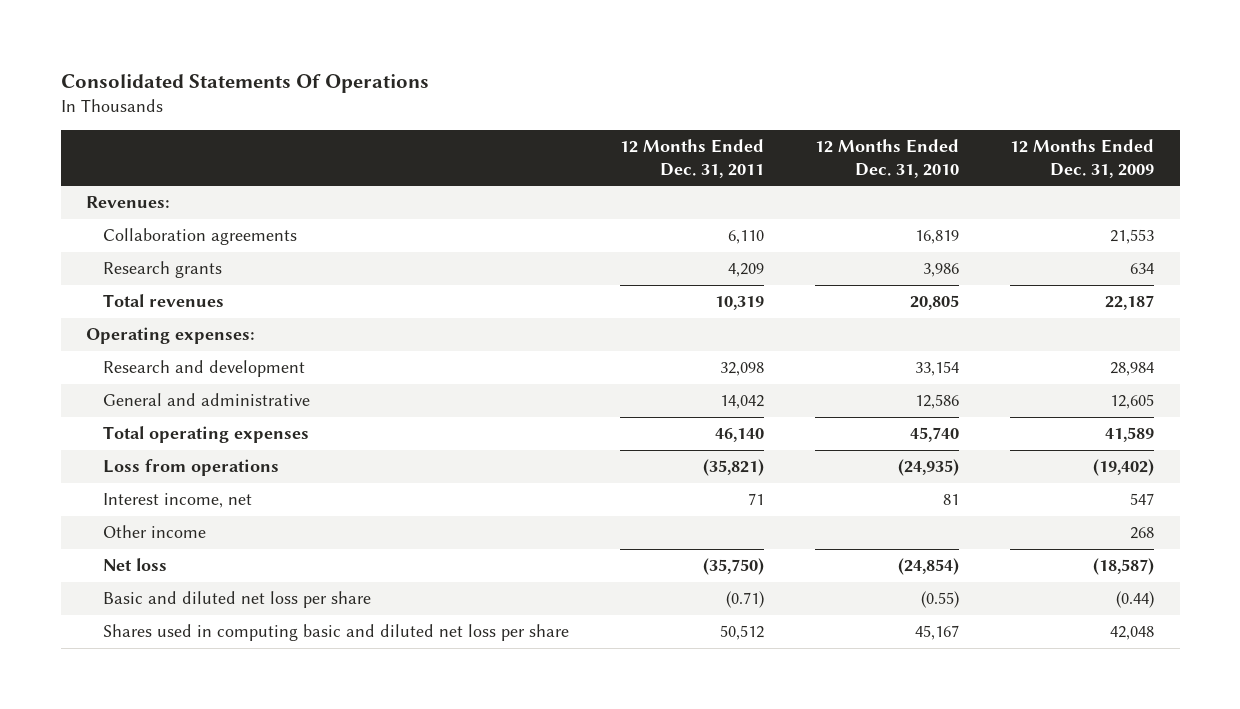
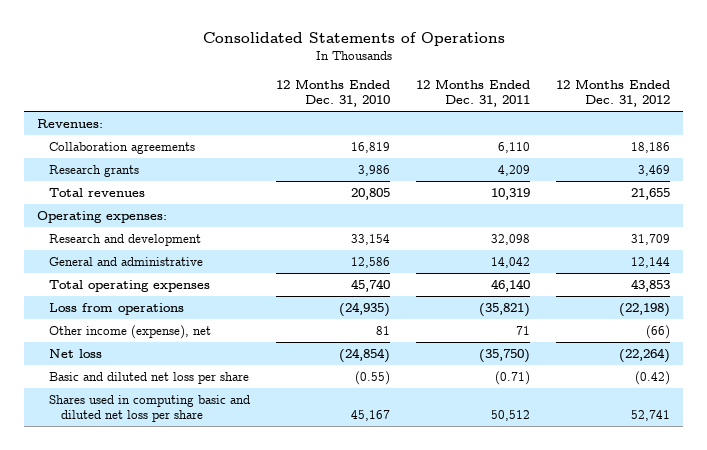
- Consolidated Statements Of Operations
+ Consolidated Statements of Operations
- | 12 Months Ended Dec. 31, 2011 | 12 Months Ended Dec. 31, 2010 | 12 Months Ended Dec. 31, 2009
+ | 12 Months Ended Dec. 31, 2010 | 12 Months Ended Dec. 31, 2011 | 12 Months Ended Dec. 31, 2012
- Interest income, net | 71 | 81 | 547
- Other income | | | 268
+ Other income (expense), net | 81 | 71 | (66)

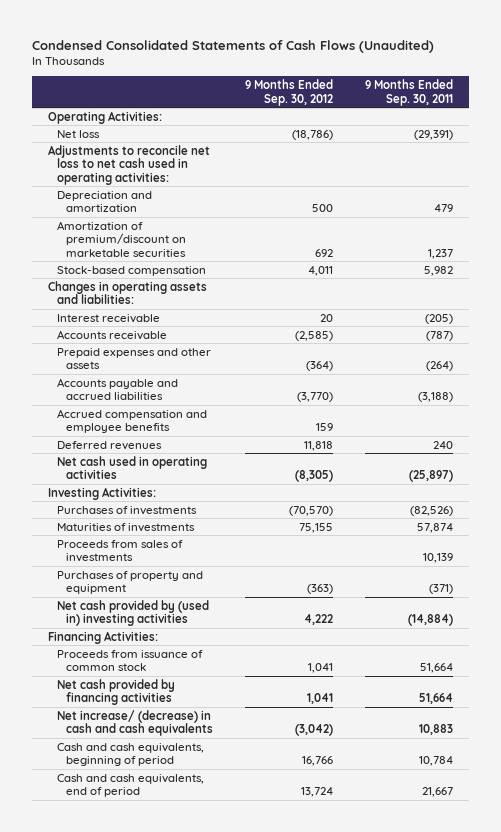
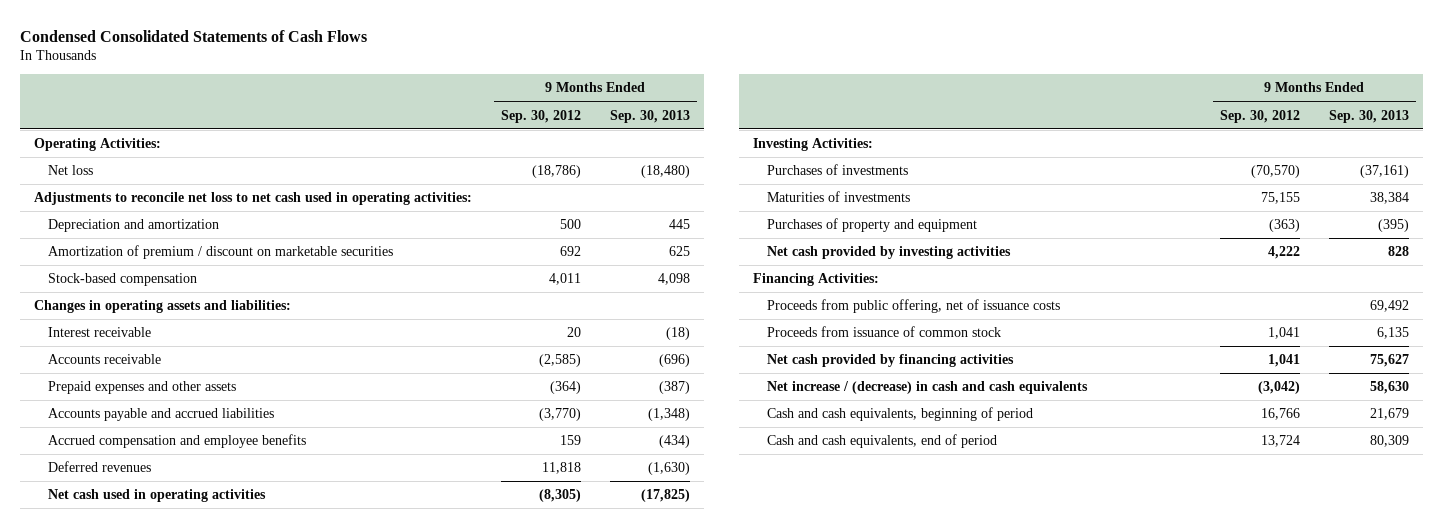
- Condensed Consolidated Statements of Cash Flows (Unaudited)
+ Condensed Consolidated Statements of Cash Flows
- | 9 Months Ended Sep. 30, 2012 | 9 Months Ended Sep. 30, 2011
+ | 9 Months Ended Sep. 30, 2012 | 9 Months Ended Sep. 30, 2013
- Amortization of premium/discount on marketable securities | 692 | 1,237
+ Amortization of premium / discount on marketable securities | 692 | 625
- Proceeds from sales of investments | | 10,139
- Net cash provided by (used in) investing activities | 4,222 | (14,884)
+ Net cash provided by investing activities | 4,222 | 828
+ Proceeds from public offering, net of issuance costs | | 69,492
- Net increase/ (decrease) in cash and cash equivalents | (3,042) | 10,883
+ Net increase / (decrease) in cash and cash equivalents | (3,042) | 58,630

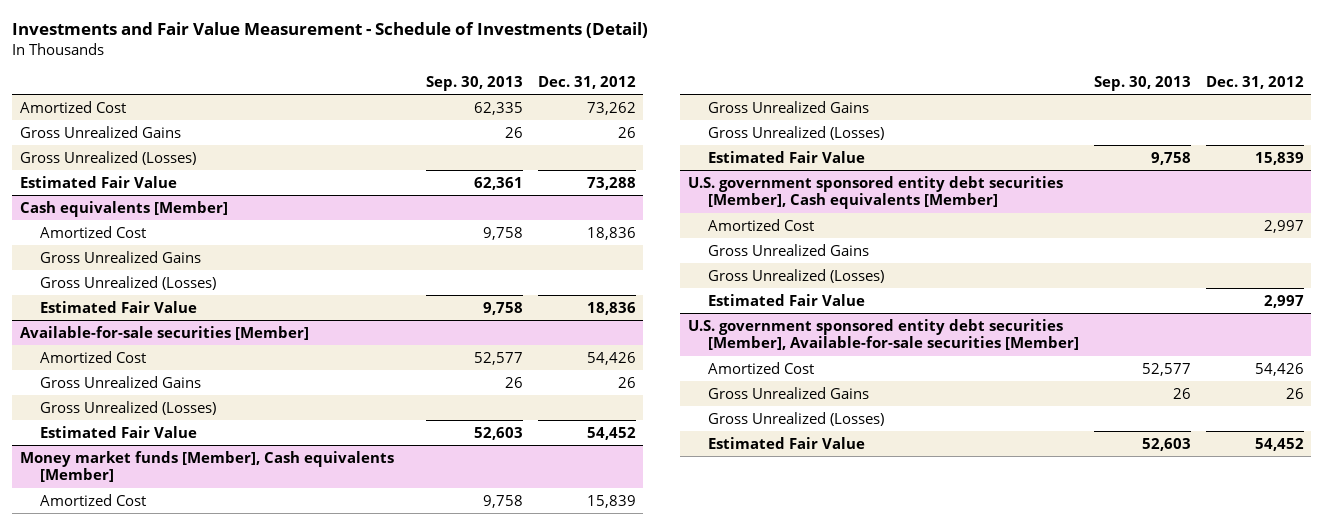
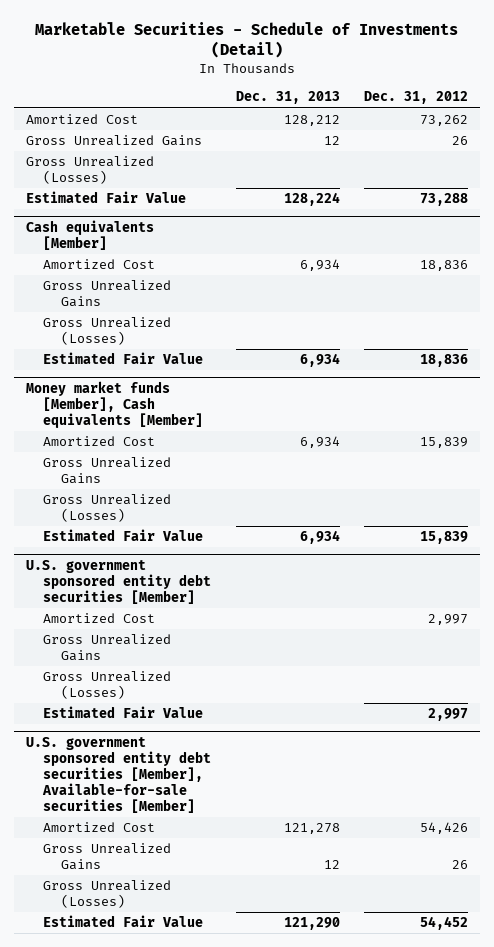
- Investments and Fair Value Measurement - Schedule of Investments (Detail)
+ Marketable Securities - Schedule of Investments (Detail)
- | Sep. 30, 2013 | Dec. 31, 2012
+ | Dec. 31, 2013 | Dec. 31, 2012
- Available-for-sale securities [Member]
- Amortized Cost | 52,577 | 54,426
- Gross Unrealized Gains | 26 | 26
- Gross Unrealized (Losses)
- Estimated Fair Value | 52,603 | 54,452
- U.S. government sponsored entity debt securities [Member], Cash equivalents [Member]
+ U.S. government sponsored entity debt securities [Member]

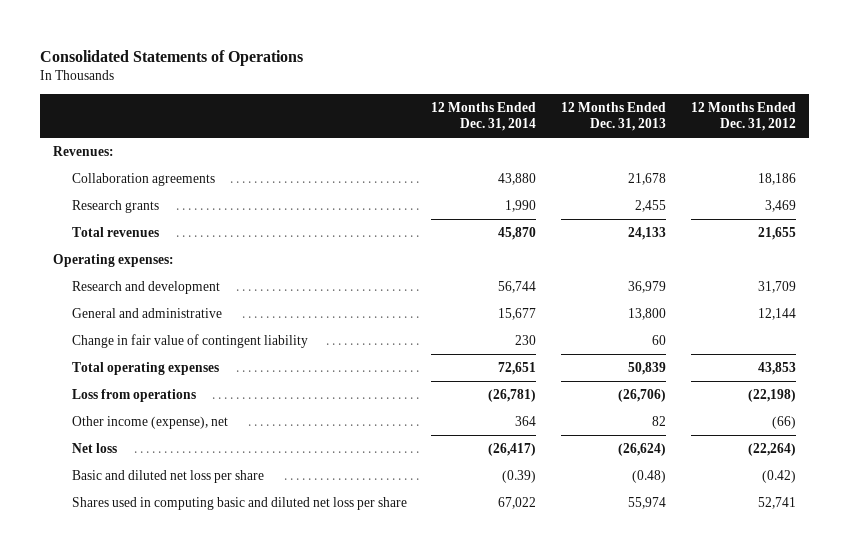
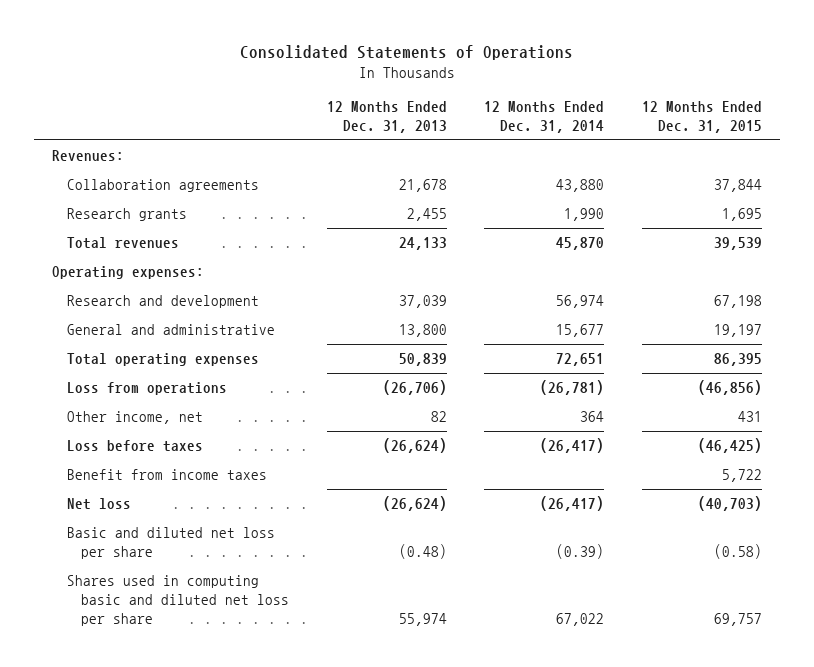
- | 12 Months Ended Dec. 31, 2014 | 12 Months Ended Dec. 31, 2013 | 12 Months Ended Dec. 31, 2012
+ | 12 Months Ended Dec. 31, 2013 | 12 Months Ended Dec. 31, 2014 | 12 Months Ended Dec. 31, 2015
- Research and development | 56,744 | 36,979 | 31,709
+ Research and development | 37,039 | 56,974 | 67,198
- Change in fair value of contingent liability | 230 | 60 |
- Other income (expense), net | 364 | 82 | (66)
+ Other income, net | 82 | 364 | 431
+ Loss before taxes | (26,624) | (26,417) | (46,425)
+ Benefit from income taxes | | | 5,722

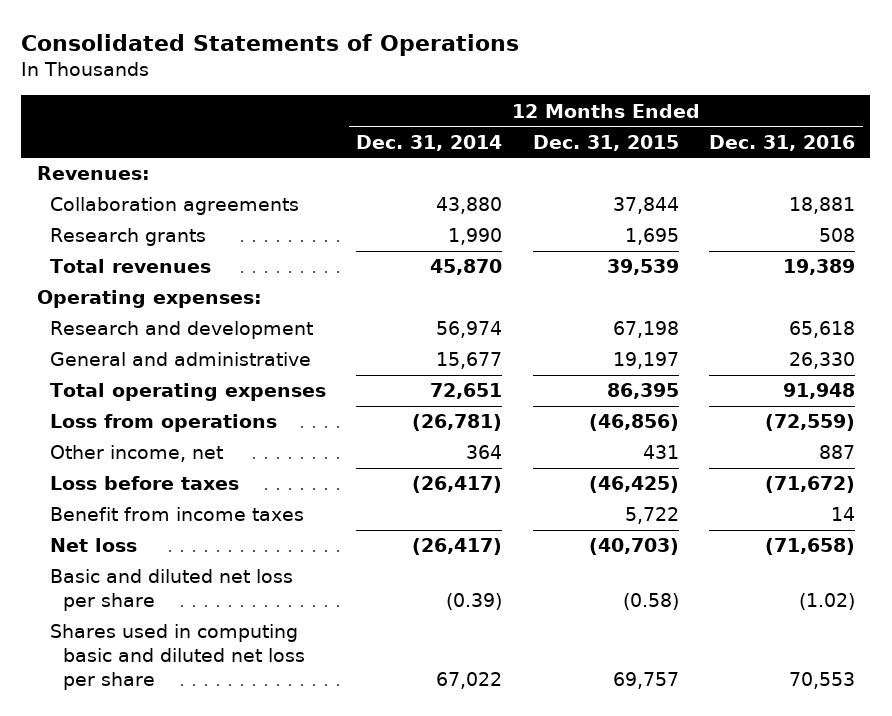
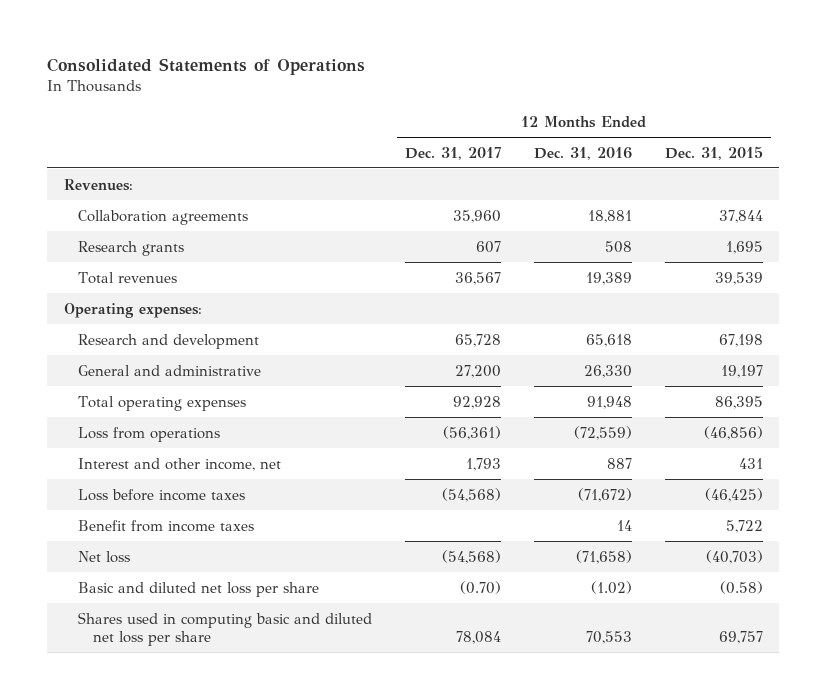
- | 12 Months Ended Dec. 31, 2014 | 12 Months Ended Dec. 31, 2015 | 12 Months Ended Dec. 31, 2016
+ | 12 Months Ended Dec. 31, 2017 | 12 Months Ended Dec. 31, 2016 | 12 Months Ended Dec. 31, 2015
- Other income, net | 364 | 431 | 887
- Loss before taxes | (26,417) | (46,425) | (71,672)
+ Interest and other income, net | 1,793 | 887 | 431
+ Loss before income taxes | (54,568) | (71,672) | (46,425)

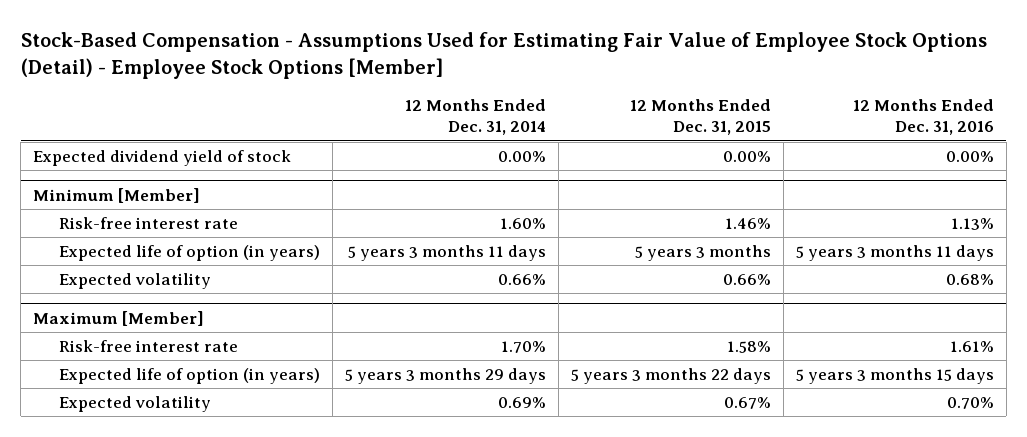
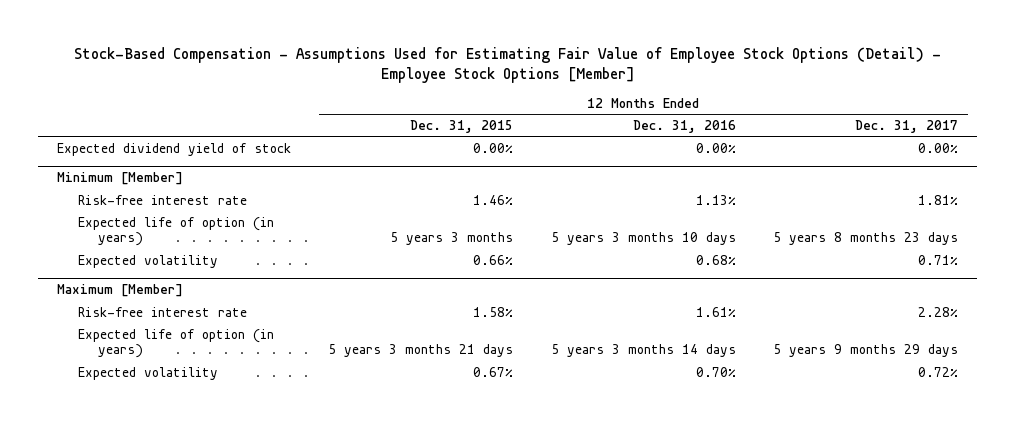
- | 12 Months Ended Dec. 31, 2014 | 12 Months Ended Dec. 31, 2015 | 12 Months Ended Dec. 31, 2016
+ | 12 Months Ended Dec. 31, 2015 | 12 Months Ended Dec. 31, 2016 | 12 Months Ended Dec. 31, 2017
@ Minimum [Member]
- Expected life of option (in years) | 5 years 3 months 11 days | 5 years 3 months | 5 years 3 months 11 days
+ Expected life of option (in years) | 5 years 3 months | 5 years 3 months 10 days | 5 years 8 months 23 days
@ Maximum [Member]
- Expected life of option (in years) | 5 years 3 months 29 days | 5 years 3 months 22 days | 5 years 3 months 15 days
+ Expected life of option (in years) | 5 years 3 months 21 days | 5 years 3 months 14 days | 5 years 9 months 29 days

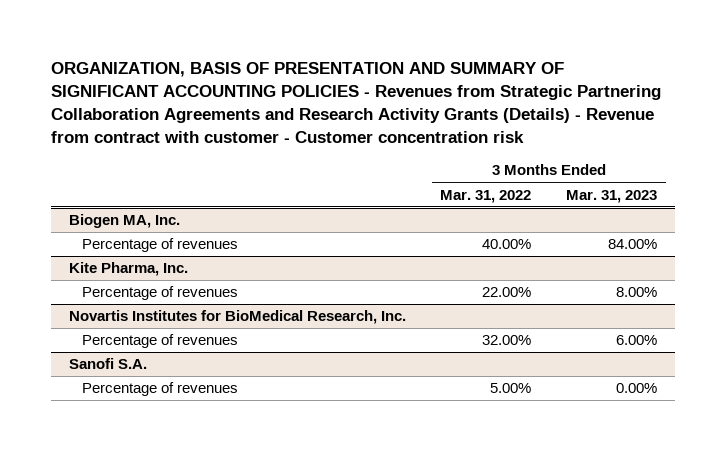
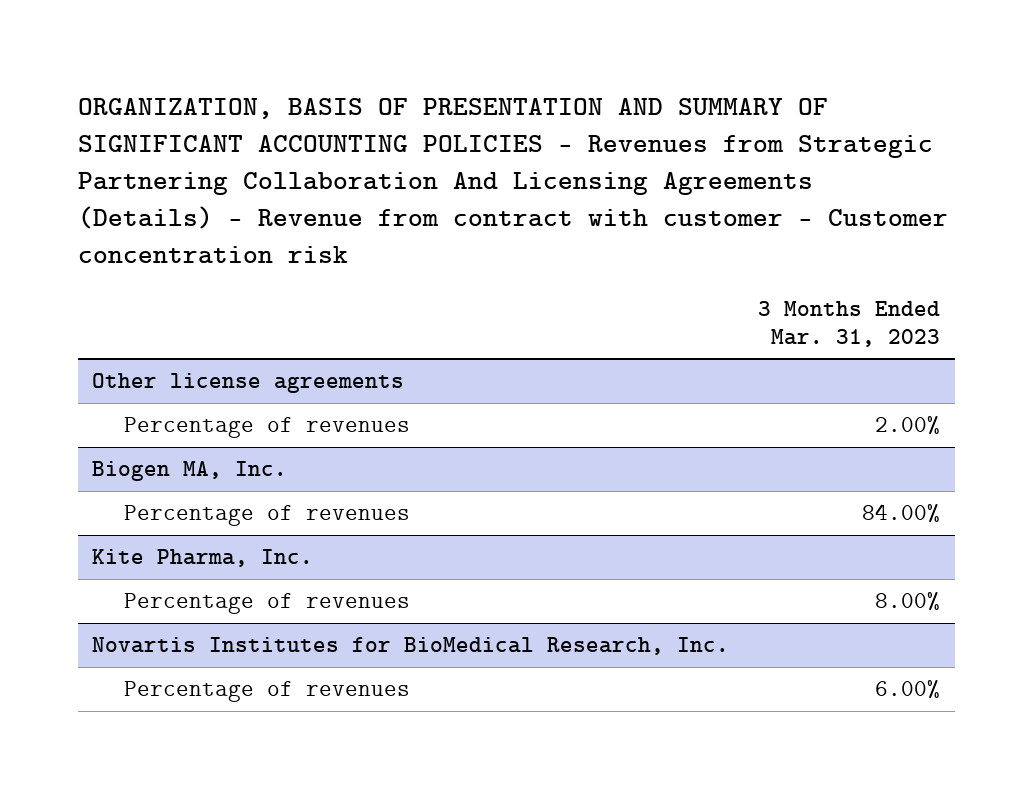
- ORGANIZATION, BASIS OF PRESENTATION AND SUMMARY OF SIGNIFICANT ACCOUNTING POLICIES - Revenues from Strategic Partnering Collaboration Agreements and Research Activity Grants (Details) - Revenue from contract with customer - Customer concentration risk
+ ORGANIZATION, BASIS OF PRESENTATION AND SUMMARY OF SIGNIFICANT ACCOUNTING POLICIES - Revenues from Strategic Partnering Collaboration And Licensing Agreements (Details) - Revenue from contract with customer - Customer concentration risk
- | 3 Months Ended Mar. 31, 2022 | 3 Months Ended Mar. 31, 2023
+ | 3 Months Ended Mar. 31, 2023
+ Other license agreements
+ Percentage of revenues | 2.00%
- Sanofi S.A.
- Percentage of revenues | 5.00% | 0.00%

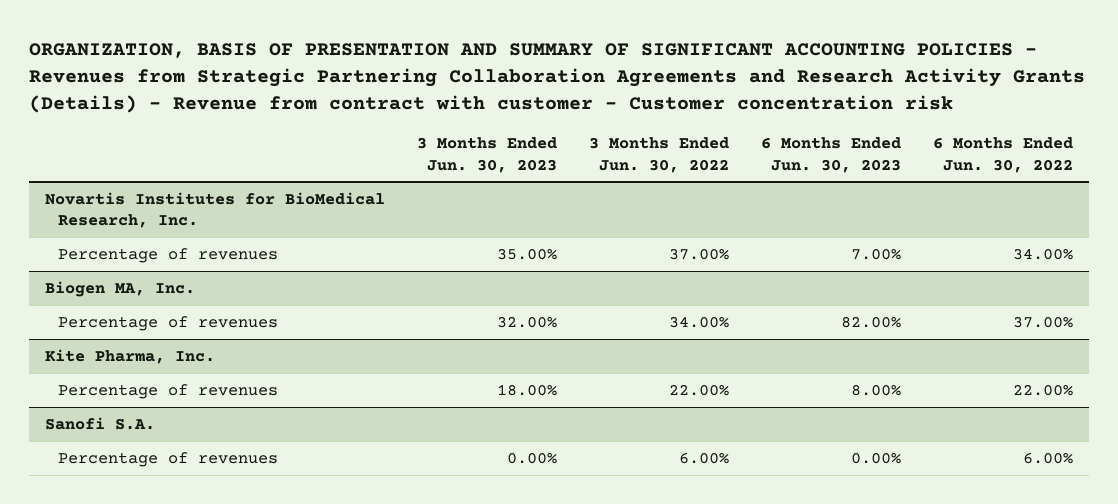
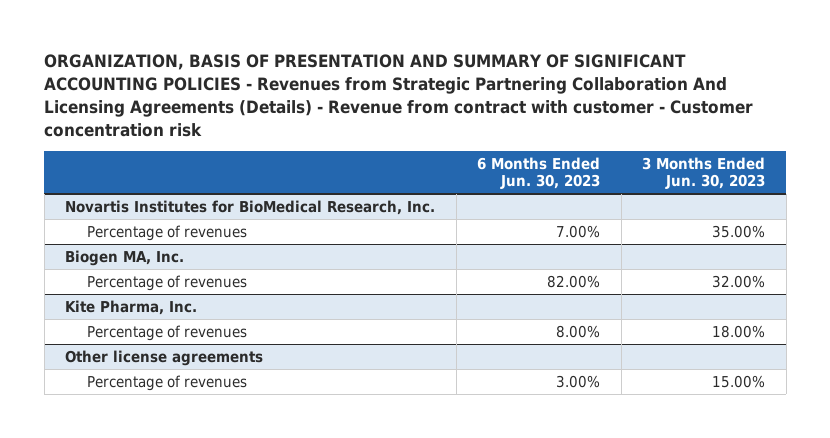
- ORGANIZATION, BASIS OF PRESENTATION AND SUMMARY OF SIGNIFICANT ACCOUNTING POLICIES - Revenues from Strategic Partnering Collaboration Agreements and Research Activity Grants (Details) - Revenue from contract with customer - Customer concentration risk
+ ORGANIZATION, BASIS OF PRESENTATION AND SUMMARY OF SIGNIFICANT ACCOUNTING POLICIES - Revenues from Strategic Partnering Collaboration And Licensing Agreements (Details) - Revenue from contract with customer - Customer concentration risk
- | 3 Months Ended Jun. 30, 2023 | 3 Months Ended Jun. 30, 2022 | 6 Months Ended Jun. 30, 2023 | 6 Months Ended Jun. 30, 2022
+ | 6 Months Ended Jun. 30, 2023 | 3 Months Ended Jun. 30, 2023
- Sanofi S.A.
- Percentage of revenues | 0.00% | 6.00% | 0.00% | 6.00%
+ Other license agreements
+ Percentage of revenues | 3.00% | 15.00%

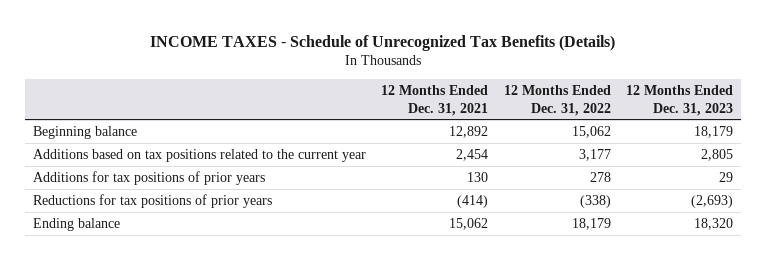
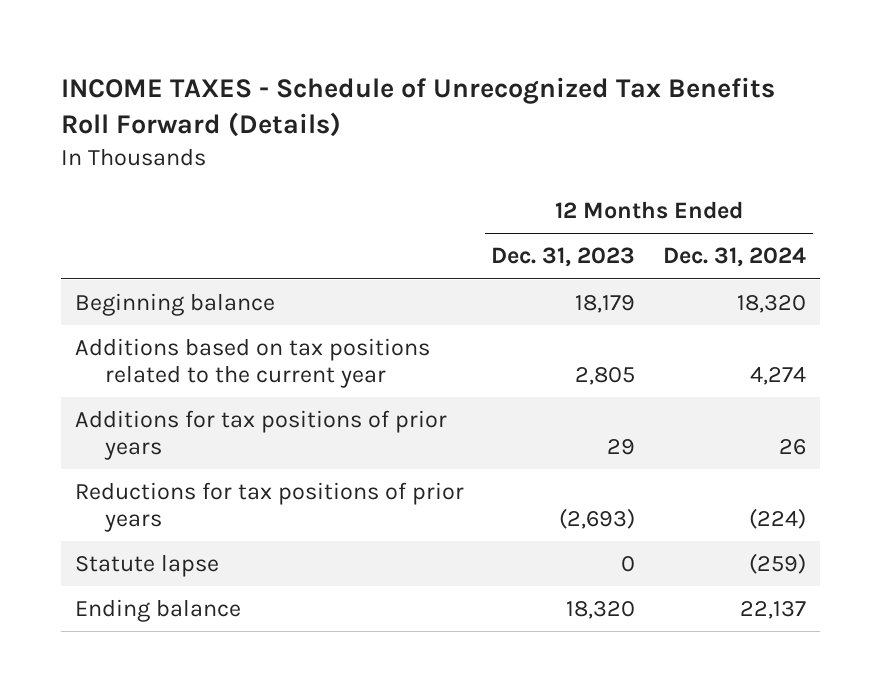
- INCOME TAXES - Schedule of Unrecognized Tax Benefits (Details)
+ INCOME TAXES - Schedule of Unrecognized Tax Benefits Roll Forward (Details)
- | 12 Months Ended Dec. 31, 2021 | 12 Months Ended Dec. 31, 2022 | 12 Months Ended Dec. 31, 2023
+ | 12 Months Ended Dec. 31, 2023 | 12 Months Ended Dec. 31, 2024
+ Statute lapse | 0 | (259)

